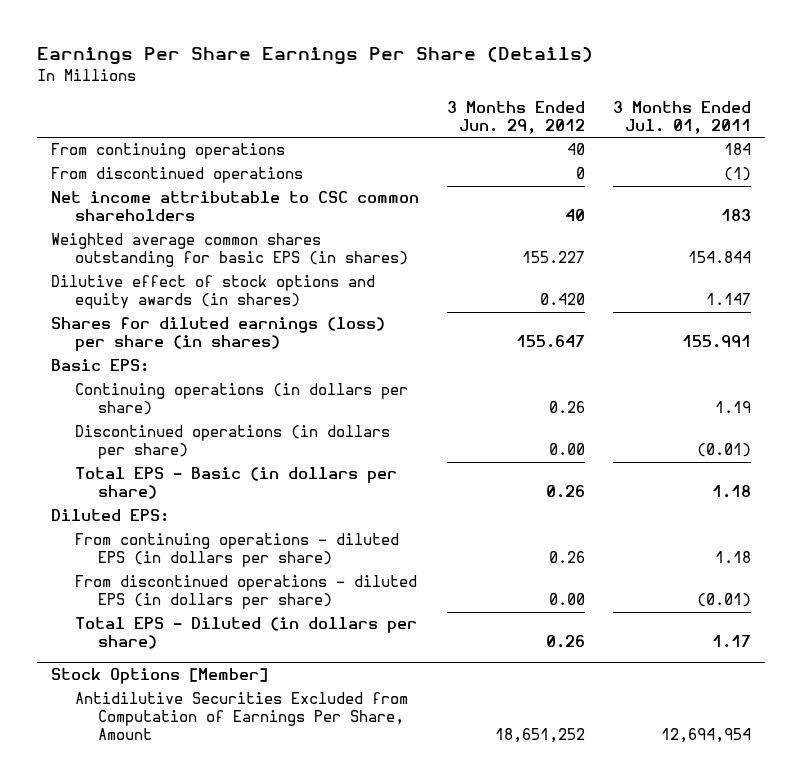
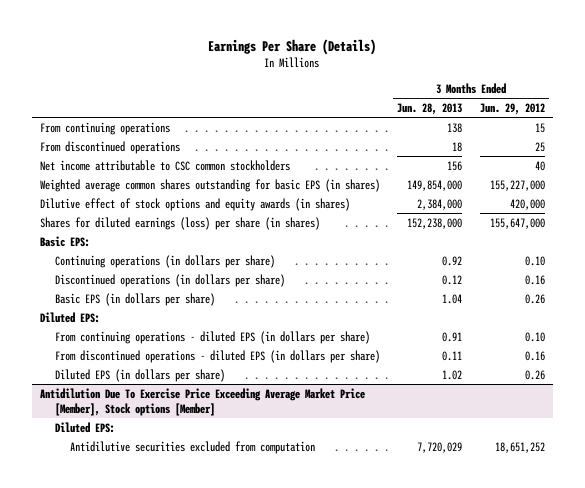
- Earnings Per Share Earnings Per Share (Details)
+ Earnings Per Share (Details)
- | 3 Months Ended Jun. 29, 2012 | 3 Months Ended Jul. 01, 2011
+ | 3 Months Ended Jun. 28, 2013 | 3 Months Ended Jun. 29, 2012
- From continuing operations | 40 | 184
- From discontinued operations | 0 | (1)
- Net income attributable to CSC common shareholders | 40 | 183
- Weighted average common shares outstanding for basic EPS (in shares) | 155.227 | 154.844
- Dilutive effect of stock options and equity awards (in shares) | 0.420 | 1.147
- Shares for diluted earnings (loss) per share (in shares) | 155.647 | 155.991
+ From continuing operations | 138 | 15
+ From discontinued operations | 18 | 25
+ Net income attributable to CSC common stockholders | 156 | 40
+ Weighted average common shares outstanding for basic EPS (in shares) | 149,854,000 | 155,227,000
+ Dilutive effect of stock options and equity awards (in shares) | 2,384,000 | 420,000
+ Shares for diluted earnings (loss) per share (in shares) | 152,238,000 | 155,647,000
- Continuing operations (in dollars per share) | 0.26 | 1.19
- Discontinued operations (in dollars per share) | 0.00 | (0.01)
- Total EPS - Basic (in dollars per share) | 0.26 | 1.18
+ Continuing operations (in dollars per share) | 0.92 | 0.10
+ Discontinued operations (in dollars per share) | 0.12 | 0.16
+ Basic EPS (in dollars per share) | 1.04 | 0.26
- From continuing operations - diluted EPS (in dollars per share) | 0.26 | 1.18
- From discontinued operations - diluted EPS (in dollars per share) | 0.00 | (0.01)
- Total EPS - Diluted (in dollars per share) | 0.26 | 1.17
- Stock Options [Member]
- Antidilutive Securities Excluded from Computation of Earnings Per Share, Amount | 18,651,252 | 12,694,954
+ From continuing operations - diluted EPS (in dollars per share) | 0.91 | 0.10
+ From discontinued operations - diluted EPS (in dollars per share) | 0.11 | 0.16
+ Diluted EPS (in dollars per share) | 1.02 | 0.26
+ Antidilution Due To Exercise Price Exceeding Average Market Price [Member], Stock options [Member]
+ Diluted EPS:
+ Antidilutive securities excluded from computation | 7,720,029 | 18,651,252

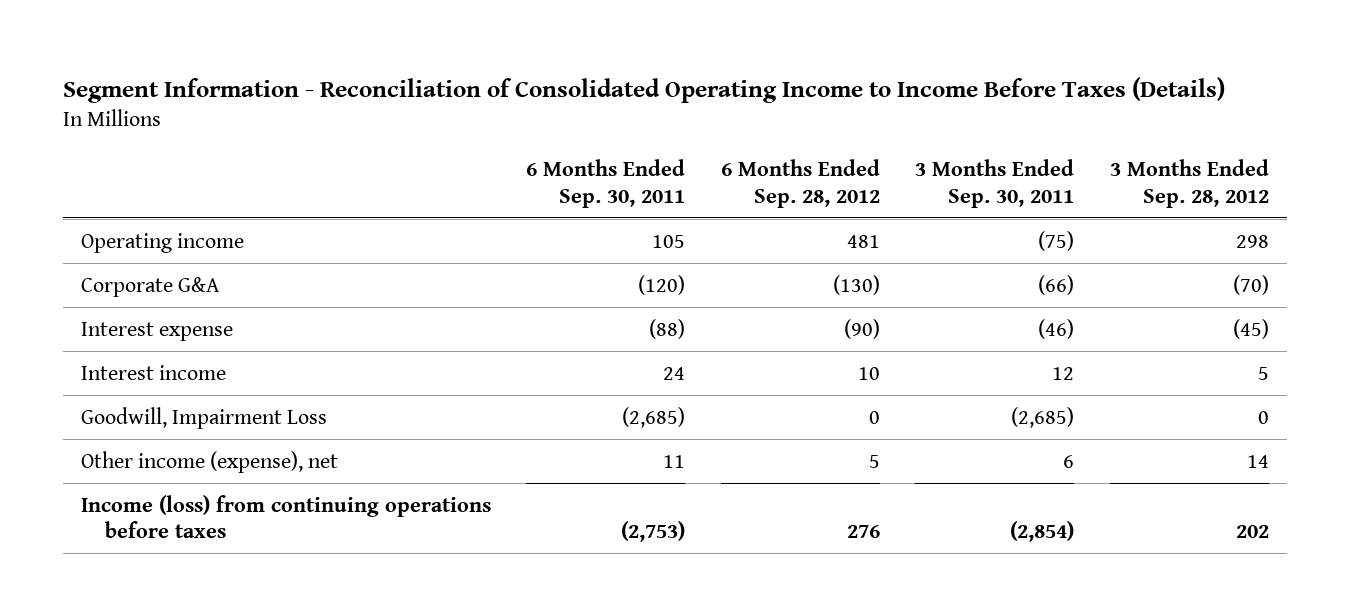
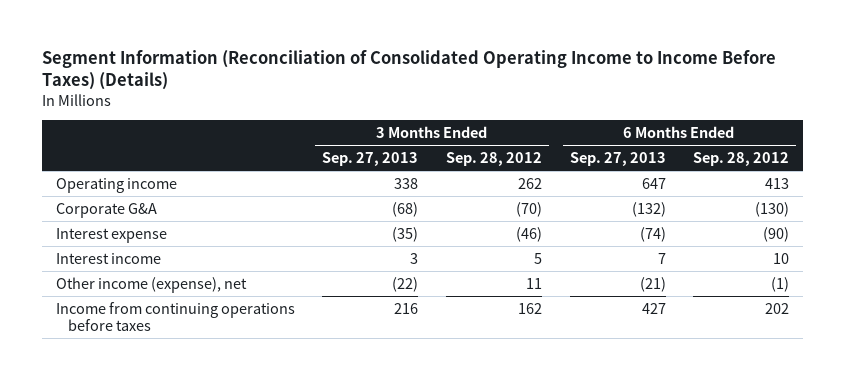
- Segment Information - Reconciliation of Consolidated Operating Income to Income Before Taxes (Details)
+ Segment Information (Reconciliation of Consolidated Operating Income to Income Before Taxes) (Details)
- | 6 Months Ended Sep. 30, 2011 | 6 Months Ended Sep. 28, 2012 | 3 Months Ended Sep. 30, 2011 | 3 Months Ended Sep. 28, 2012
+ | 3 Months Ended Sep. 27, 2013 | 3 Months Ended Sep. 28, 2012 | 6 Months Ended Sep. 27, 2013 | 6 Months Ended Sep. 28, 2012
- Operating income | 105 | 481 | (75) | 298
+ Operating income | 338 | 262 | 647 | 413
- Interest expense | (88) | (90) | (46) | (45)
+ Interest expense | (35) | (46) | (74) | (90)
- Goodwill, Impairment Loss | (2,685) | 0 | (2,685) | 0
- Other income (expense), net | 11 | 5 | 6 | 14
- Income (loss) from continuing operations before taxes | (2,753) | 276 | (2,854) | 202
+ Other income (expense), net | (22) | 11 | (21) | (1)
+ Income from continuing operations before taxes | 216 | 162 | 427 | 202

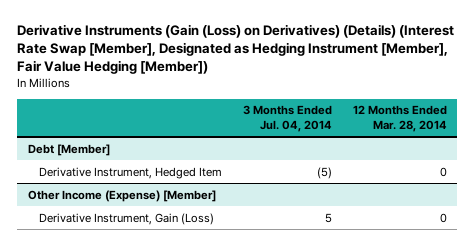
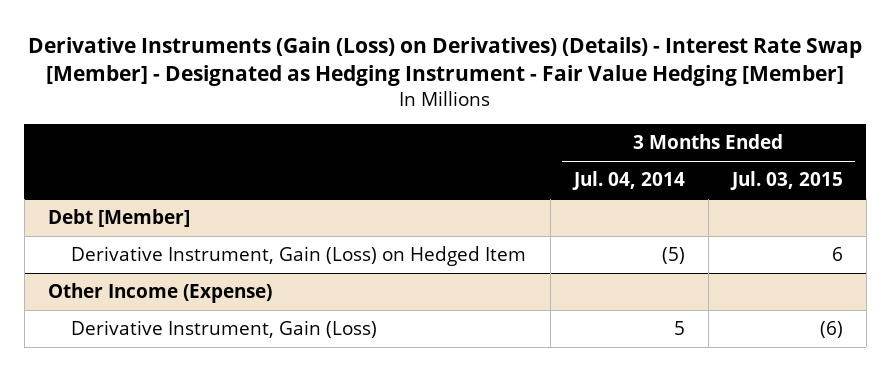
- Derivative Instruments (Gain (Loss) on Derivatives) (Details) (Interest Rate Swap [Member], Designated as Hedging Instrument [Member], Fair Value Hedging [Member])
+ Derivative Instruments (Gain (Loss) on Derivatives) (Details) - Interest Rate Swap [Member] - Designated as Hedging Instrument - Fair Value Hedging [Member]
- | 3 Months Ended Jul. 04, 2014 | 12 Months Ended Mar. 28, 2014
+ | 3 Months Ended Jul. 04, 2014 | 3 Months Ended Jul. 03, 2015
@ Debt [Member]
- Derivative Instrument, Hedged Item | (5) | 0
- Other Income (Expense) [Member]
@ Debt [Member]
+ Derivative Instrument, Gain (Loss) on Hedged Item | (5) | 6
+ Other Income (Expense)

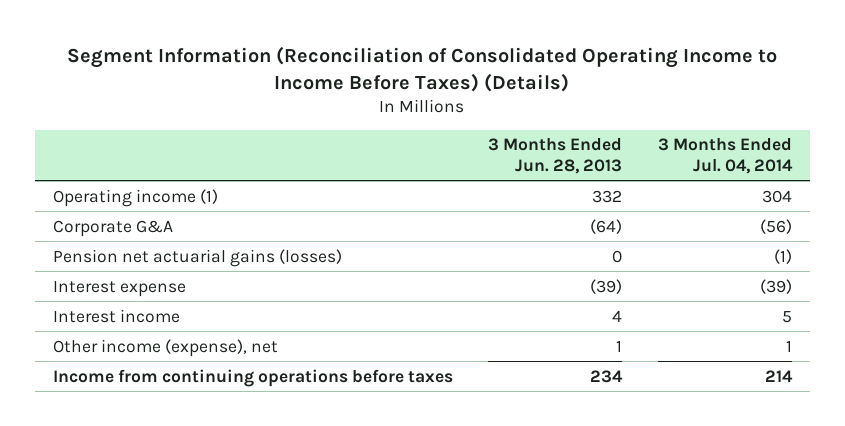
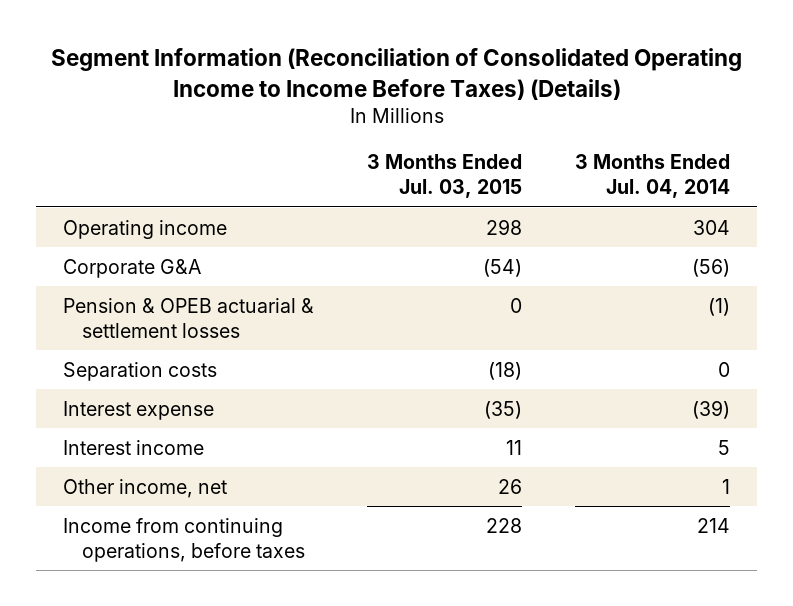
- | 3 Months Ended Jun. 28, 2013 | 3 Months Ended Jul. 04, 2014
+ | 3 Months Ended Jul. 03, 2015 | 3 Months Ended Jul. 04, 2014
- Operating income (1) | 332 | 304
+ Operating income | 298 | 304
- Pension net actuarial gains (losses) | 0 | (1)
+ Pension & OPEB actuarial & settlement losses | 0 | (1)
+ Separation costs | (18) | 0
- Other income (expense), net | 1 | 1
- Income from continuing operations before taxes | 234 | 214
+ Other income, net | 26 | 1
+ Income from continuing operations, before taxes | 228 | 214

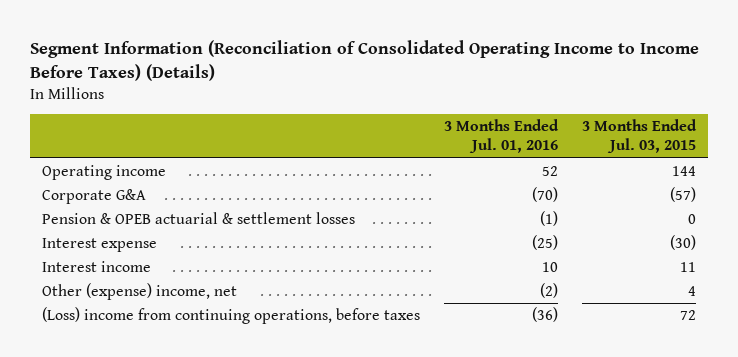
- | 3 Months Ended Jul. 03, 2015 | 3 Months Ended Jul. 04, 2014
+ | 3 Months Ended Jul. 01, 2016 | 3 Months Ended Jul. 03, 2015
- Operating income | 298 | 304
- Corporate G&A | (54) | (56)
+ Operating income | 52 | 144
+ Corporate G&A | (70) | (57)
- Separation costs | (18) | 0
- Interest expense | (35) | (39)
+ Interest expense | (25) | (30)
- Other income, net | 26 | 1
- Income from continuing operations, before taxes | 228 | 214
+ Other (expense) income, net | (2) | 4
+ (Loss) income from continuing operations, before taxes | (36) | 72

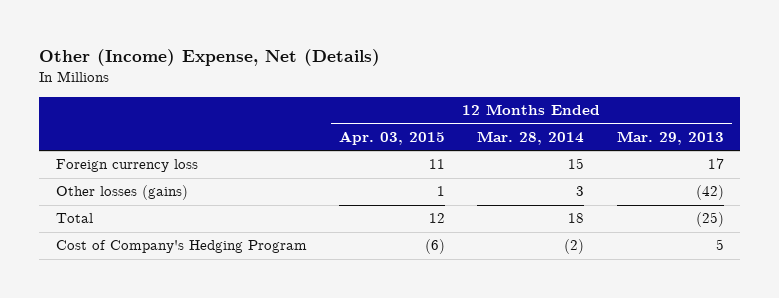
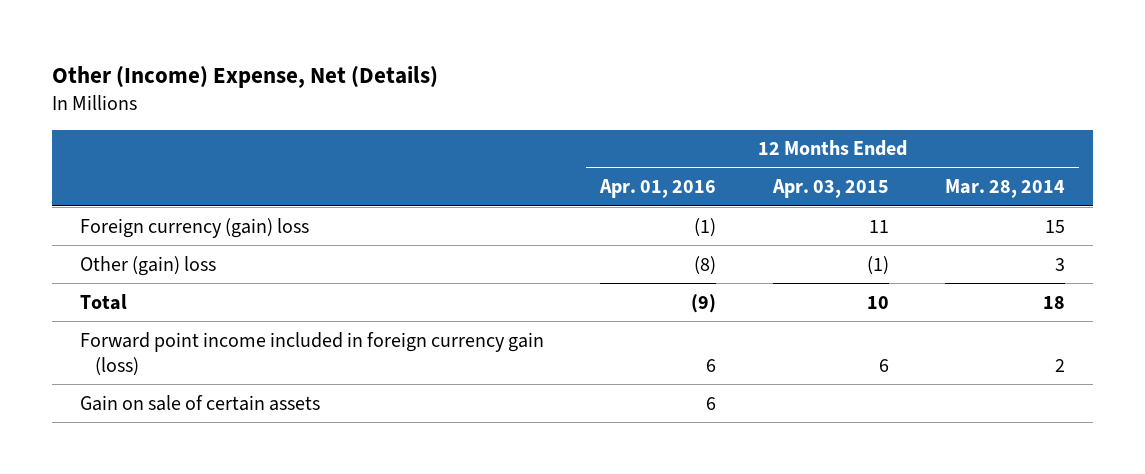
- | 12 Months Ended Apr. 03, 2015 | 12 Months Ended Mar. 28, 2014 | 12 Months Ended Mar. 29, 2013
+ | 12 Months Ended Apr. 01, 2016 | 12 Months Ended Apr. 03, 2015 | 12 Months Ended Mar. 28, 2014
- Foreign currency loss | 11 | 15 | 17
- Other losses (gains) | 1 | 3 | (42)
- Total | 12 | 18 | (25)
- Cost of Company's Hedging Program | (6) | (2) | 5
+ Foreign currency (gain) loss | (1) | 11 | 15
+ Other (gain) loss | (8) | (1) | 3
+ Total | (9) | 10 | 18
+ Forward point income included in foreign currency gain (loss) | 6 | 6 | 2
+ Gain on sale of certain assets | 6 | |

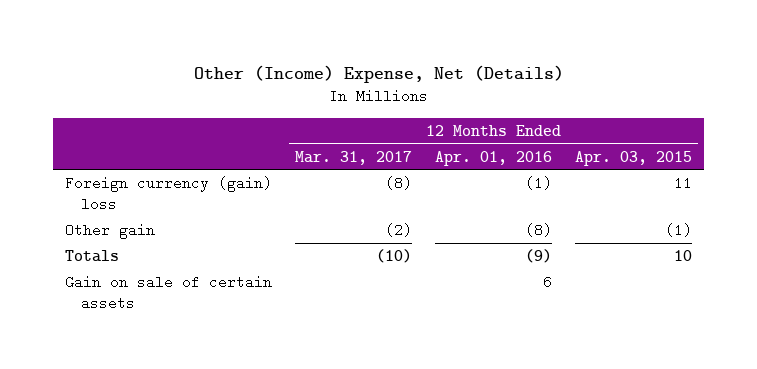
- | 12 Months Ended Apr. 01, 2016 | 12 Months Ended Apr. 03, 2015 | 12 Months Ended Mar. 28, 2014
+ | 12 Months Ended Mar. 31, 2017 | 12 Months Ended Apr. 01, 2016 | 12 Months Ended Apr. 03, 2015
- Other (gain) loss | (8) | (1) | 3
- Total | (9) | 10 | 18
- Forward point income included in foreign currency gain (loss) | 6 | 6 | 2
+ Other gain | (2) | (8) | (1)
+ Totals | (10) | (9) | 10

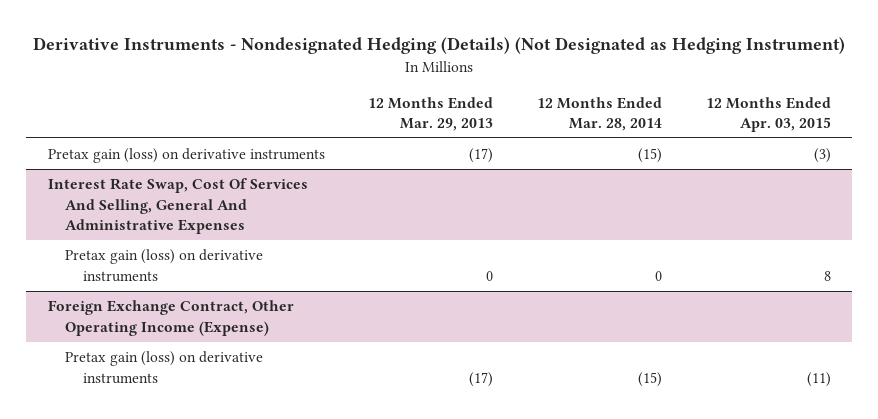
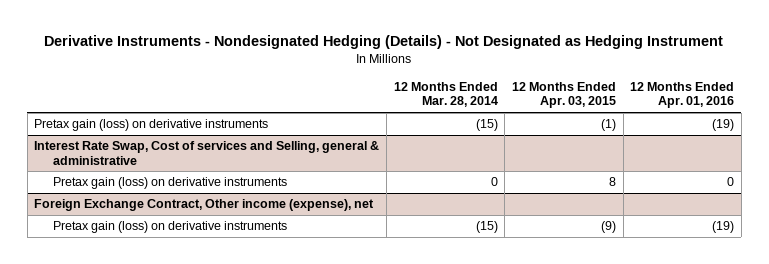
- Derivative Instruments - Nondesignated Hedging (Details) (Not Designated as Hedging Instrument)
+ Derivative Instruments - Nondesignated Hedging (Details) - Not Designated as Hedging Instrument
- | 12 Months Ended Mar. 29, 2013 | 12 Months Ended Mar. 28, 2014 | 12 Months Ended Apr. 03, 2015
+ | 12 Months Ended Mar. 28, 2014 | 12 Months Ended Apr. 03, 2015 | 12 Months Ended Apr. 01, 2016
- Pretax gain (loss) on derivative instruments | (17) | (15) | (3)
- Interest Rate Swap, Cost Of Services And Selling, General And Administrative Expenses
+ Pretax gain (loss) on derivative instruments | (15) | (1) | (19)
+ Interest Rate Swap, Cost of services and Selling, general & administrative
- Foreign Exchange Contract, Other Operating Income (Expense)
- Pretax gain (loss) on derivative instruments | (17) | (15) | (11)
+ Foreign Exchange Contract, Other income (expense), net
+ Pretax gain (loss) on derivative instruments | (15) | (9) | (19)

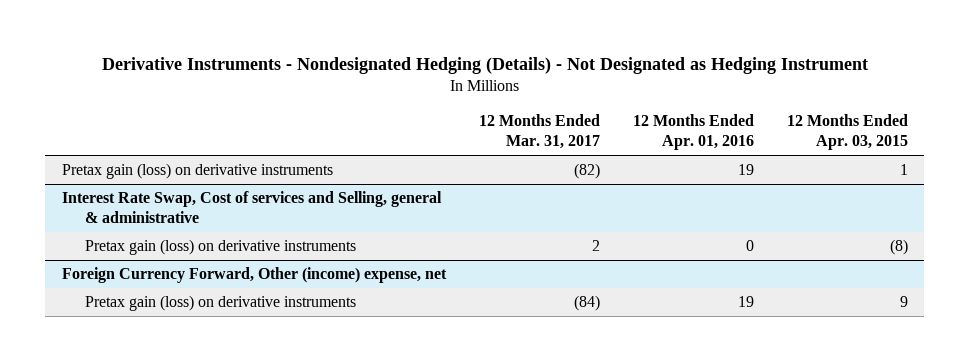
- | 12 Months Ended Mar. 28, 2014 | 12 Months Ended Apr. 03, 2015 | 12 Months Ended Apr. 01, 2016
+ | 12 Months Ended Mar. 31, 2017 | 12 Months Ended Apr. 01, 2016 | 12 Months Ended Apr. 03, 2015
- Pretax gain (loss) on derivative instruments | (15) | (1) | (19)
+ Pretax gain (loss) on derivative instruments | (82) | 19 | 1
@ Interest Rate Swap, Cost of services and Selling, general & administrative
- Pretax gain (loss) on derivative instruments | 0 | 8 | 0
- Foreign Exchange Contract, Other income (expense), net
- Pretax gain (loss) on derivative instruments | (15) | (9) | (19)
@ Interest Rate Swap, Cost of services and Selling, general & administrative
+ Pretax gain (loss) on derivative instruments | 2 | 0 | (8)
+ Foreign Currency Forward, Other (income) expense, net
+ Pretax gain (loss) on derivative instruments | (84) | 19 | 9

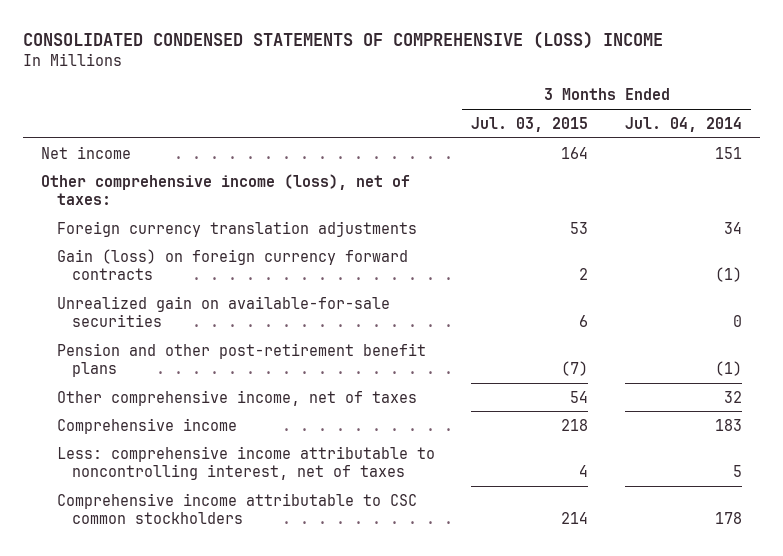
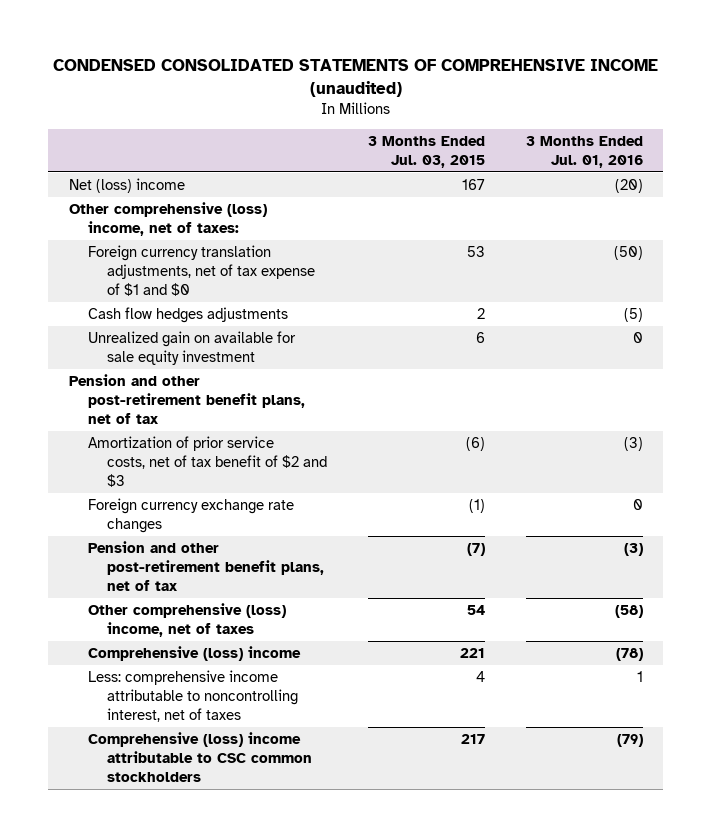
- CONSOLIDATED CONDENSED STATEMENTS OF COMPREHENSIVE (LOSS) INCOME
+ CONDENSED CONSOLIDATED STATEMENTS OF COMPREHENSIVE INCOME (unaudited)
- | 3 Months Ended Jul. 03, 2015 | 3 Months Ended Jul. 04, 2014
+ | 3 Months Ended Jul. 03, 2015 | 3 Months Ended Jul. 01, 2016
- Net income | 164 | 151
- Other comprehensive income (loss), net of taxes:
- Foreign currency translation adjustments | 53 | 34
- Gain (loss) on foreign currency forward contracts | 2 | (1)
- Unrealized gain on available-for-sale securities | 6 | 0
- Pension and other post-retirement benefit plans | (7) | (1)
- Other comprehensive income, net of taxes | 54 | 32
- Comprehensive income | 218 | 183
+ Net (loss) income | 167 | (20)
+ Other comprehensive (loss) income, net of taxes:
+ Foreign currency translation adjustments, net of tax expense of $1 and $0 | 53 | (50)
+ Cash flow hedges adjustments | 2 | (5)
+ Unrealized gain on available for sale equity investment | 6 | 0
+ Pension and other post-retirement benefit plans, net of tax
+ Amortization of prior service costs, net of tax benefit of $2 and $3 | (6) | (3)
+ Foreign currency exchange rate changes | (1) | 0
+ Pension and other post-retirement benefit plans, net of tax | (7) | (3)
+ Other comprehensive (loss) income, net of taxes | 54 | (58)
+ Comprehensive (loss) income | 221 | (78)
- Comprehensive income attributable to CSC common stockholders | 214 | 178
+ Comprehensive (loss) income attributable to CSC common stockholders | 217 | (79)

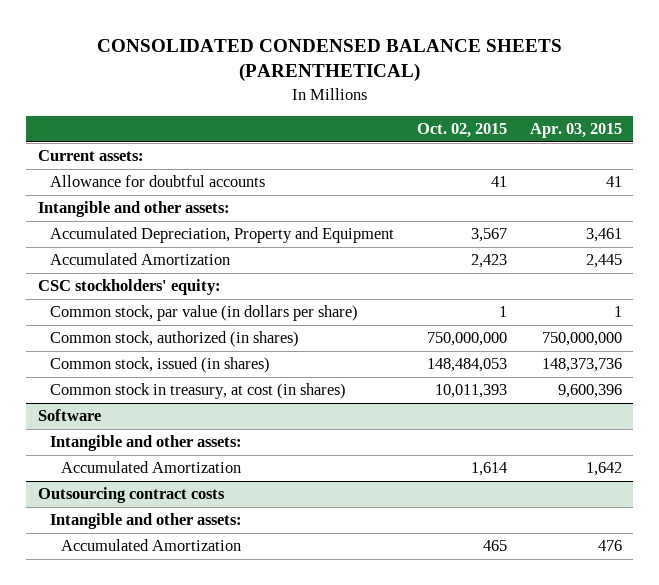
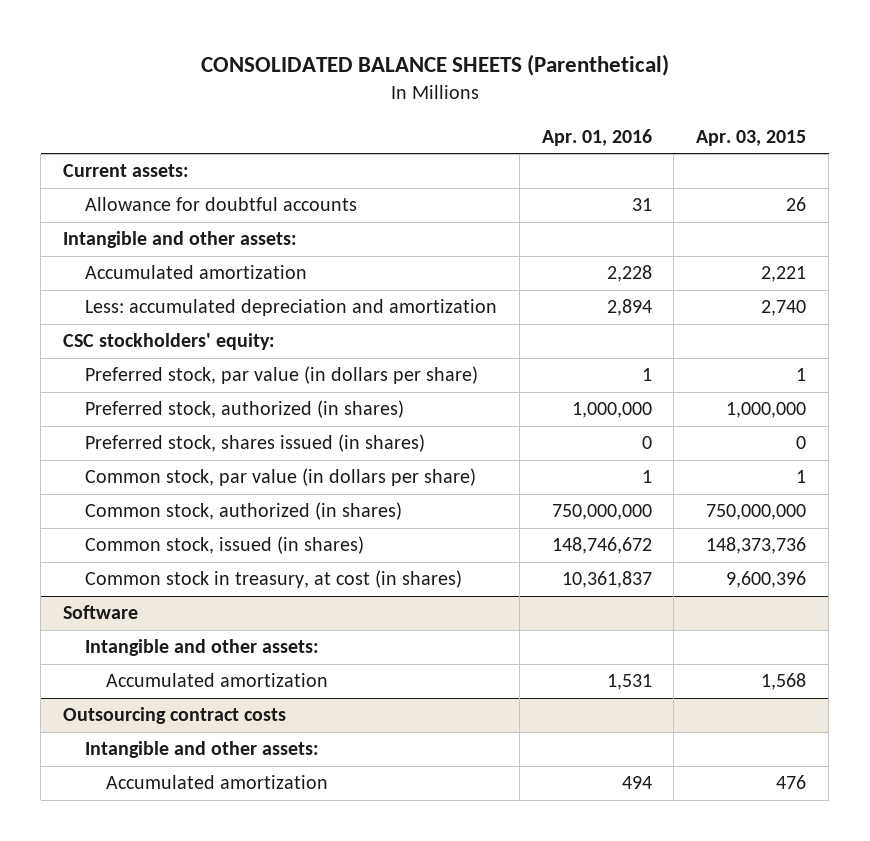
- CONSOLIDATED CONDENSED BALANCE SHEETS (PARENTHETICAL)
+ CONSOLIDATED BALANCE SHEETS (Parenthetical)
- | Oct. 02, 2015 | Apr. 03, 2015
+ | Apr. 01, 2016 | Apr. 03, 2015
- Allowance for doubtful accounts | 41 | 41
+ Allowance for doubtful accounts | 31 | 26
- Accumulated Depreciation, Property and Equipment | 3,567 | 3,461
- Accumulated Amortization | 2,423 | 2,445
+ Accumulated amortization | 2,228 | 2,221
+ Less: accumulated depreciation and amortization | 2,894 | 2,740
+ Preferred stock, par value (in dollars per share) | 1 | 1
+ Preferred stock, authorized (in shares) | 1,000,000 | 1,000,000
+ Preferred stock, shares issued (in shares) | 0 | 0
@ Software
- Accumulated Amortization | 1,614 | 1,642
+ Accumulated amortization | 1,531 | 1,568
@ Outsourcing contract costs
- Accumulated Amortization | 465 | 476
+ Accumulated amortization | 494 | 476

